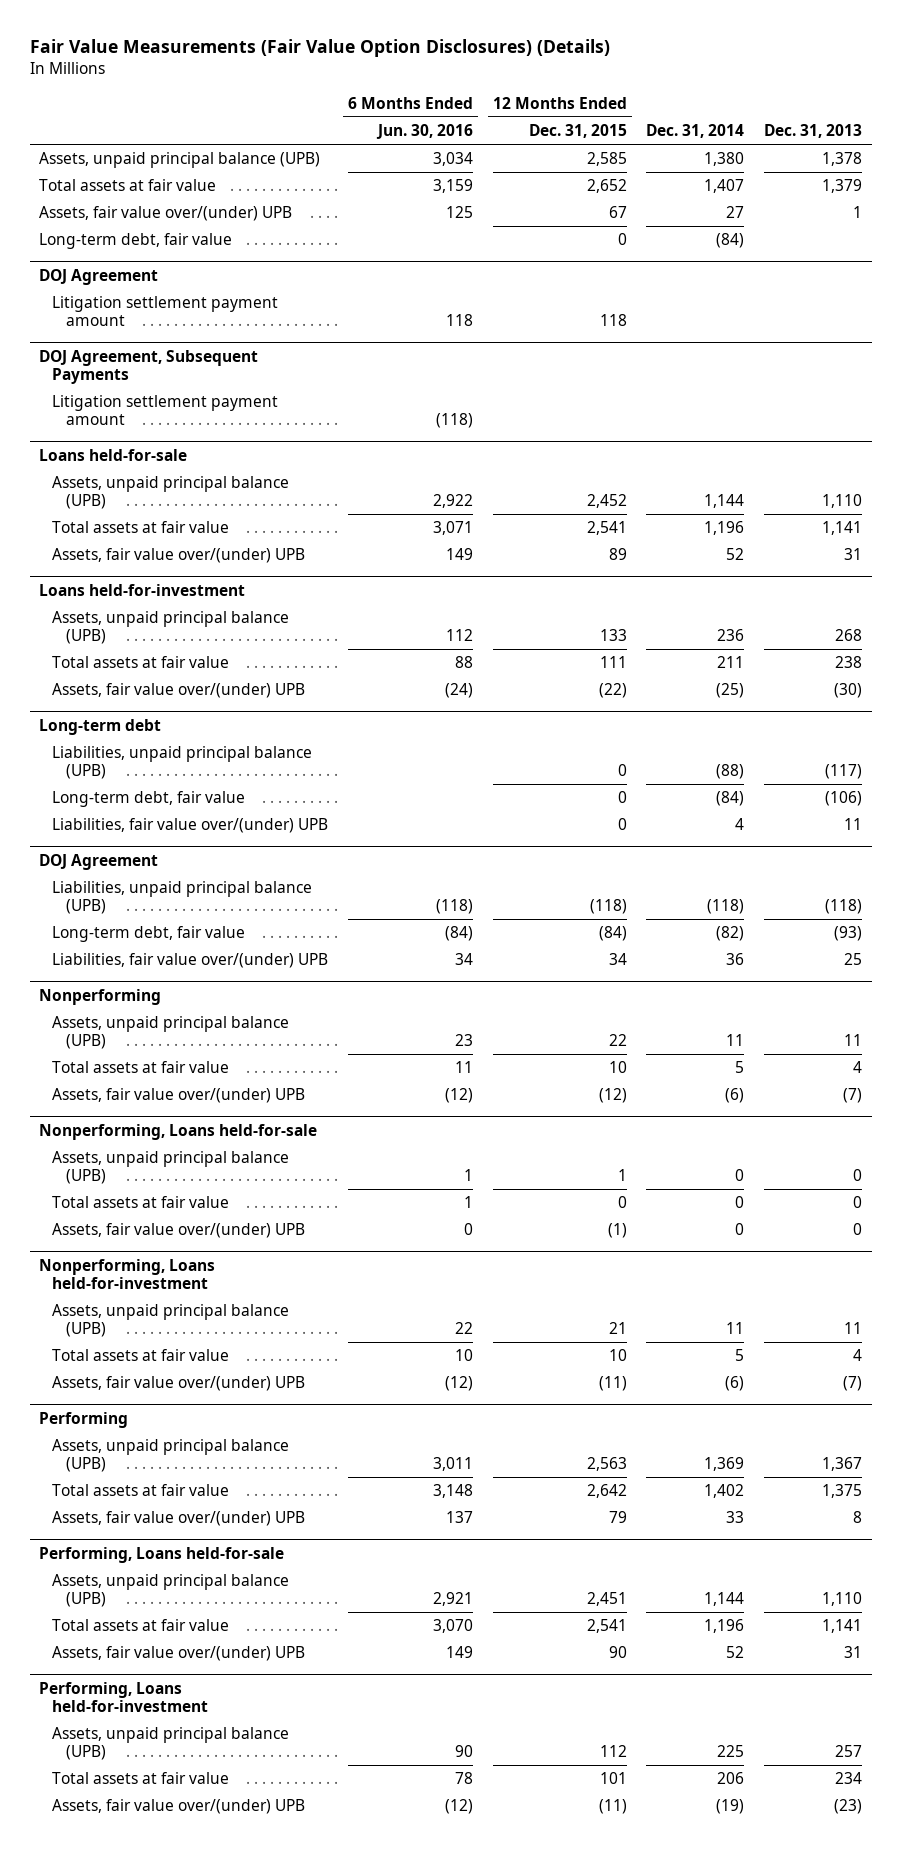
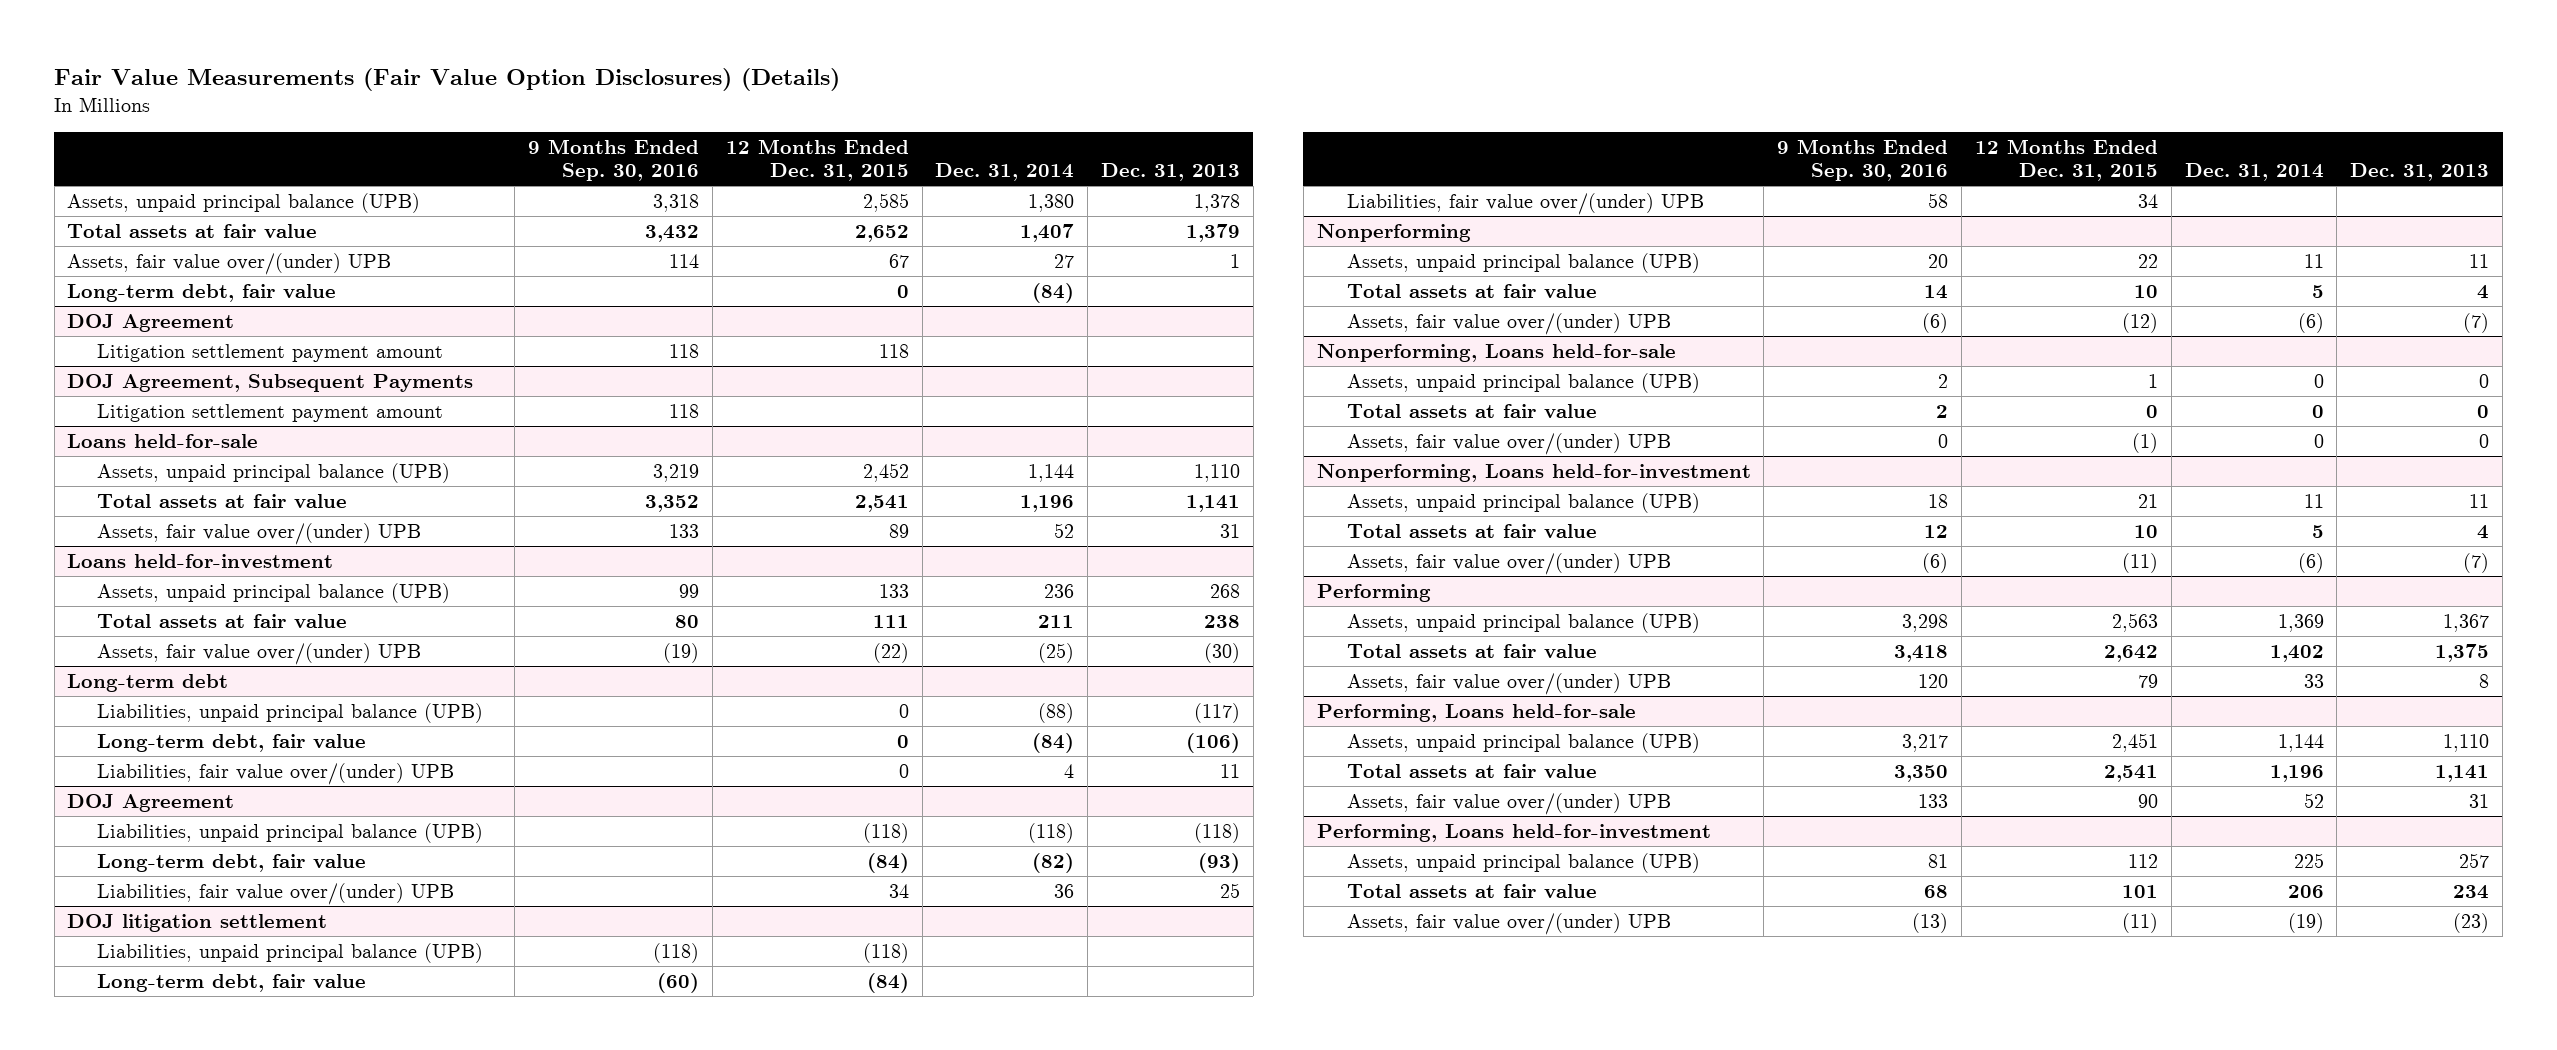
- | 6 Months Ended Jun. 30, 2016 | 12 Months Ended Dec. 31, 2015 | Dec. 31, 2014 | Dec. 31, 2013
+ | 9 Months Ended Sep. 30, 2016 | 12 Months Ended Dec. 31, 2015 | Dec. 31, 2014 | Dec. 31, 2013
+ DOJ litigation settlement
+ Liabilities, unpaid principal balance (UPB) | (118) | (118) | |
+ Long-term debt, fair value | (60) | (84) | |
+ Liabilities, fair value over/(under) UPB | 58 | 34 | |

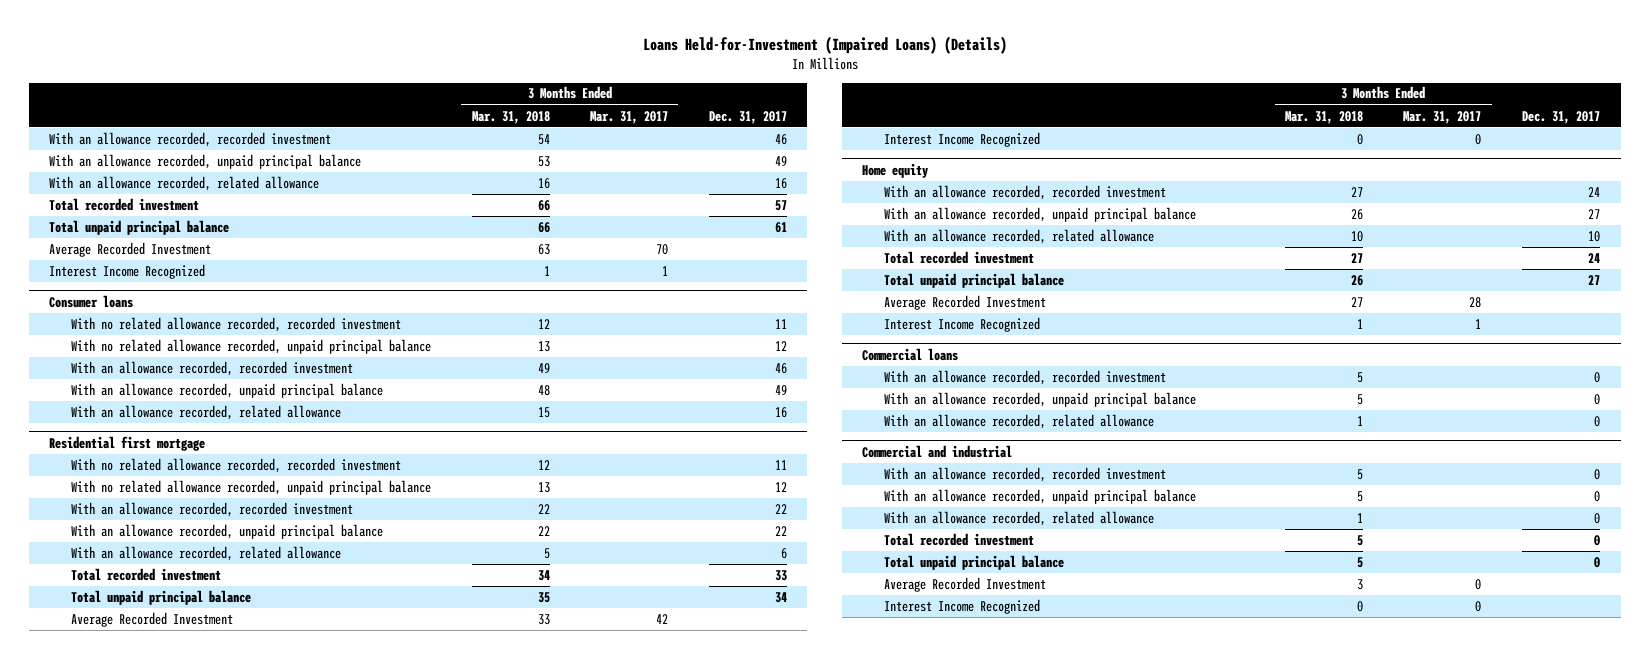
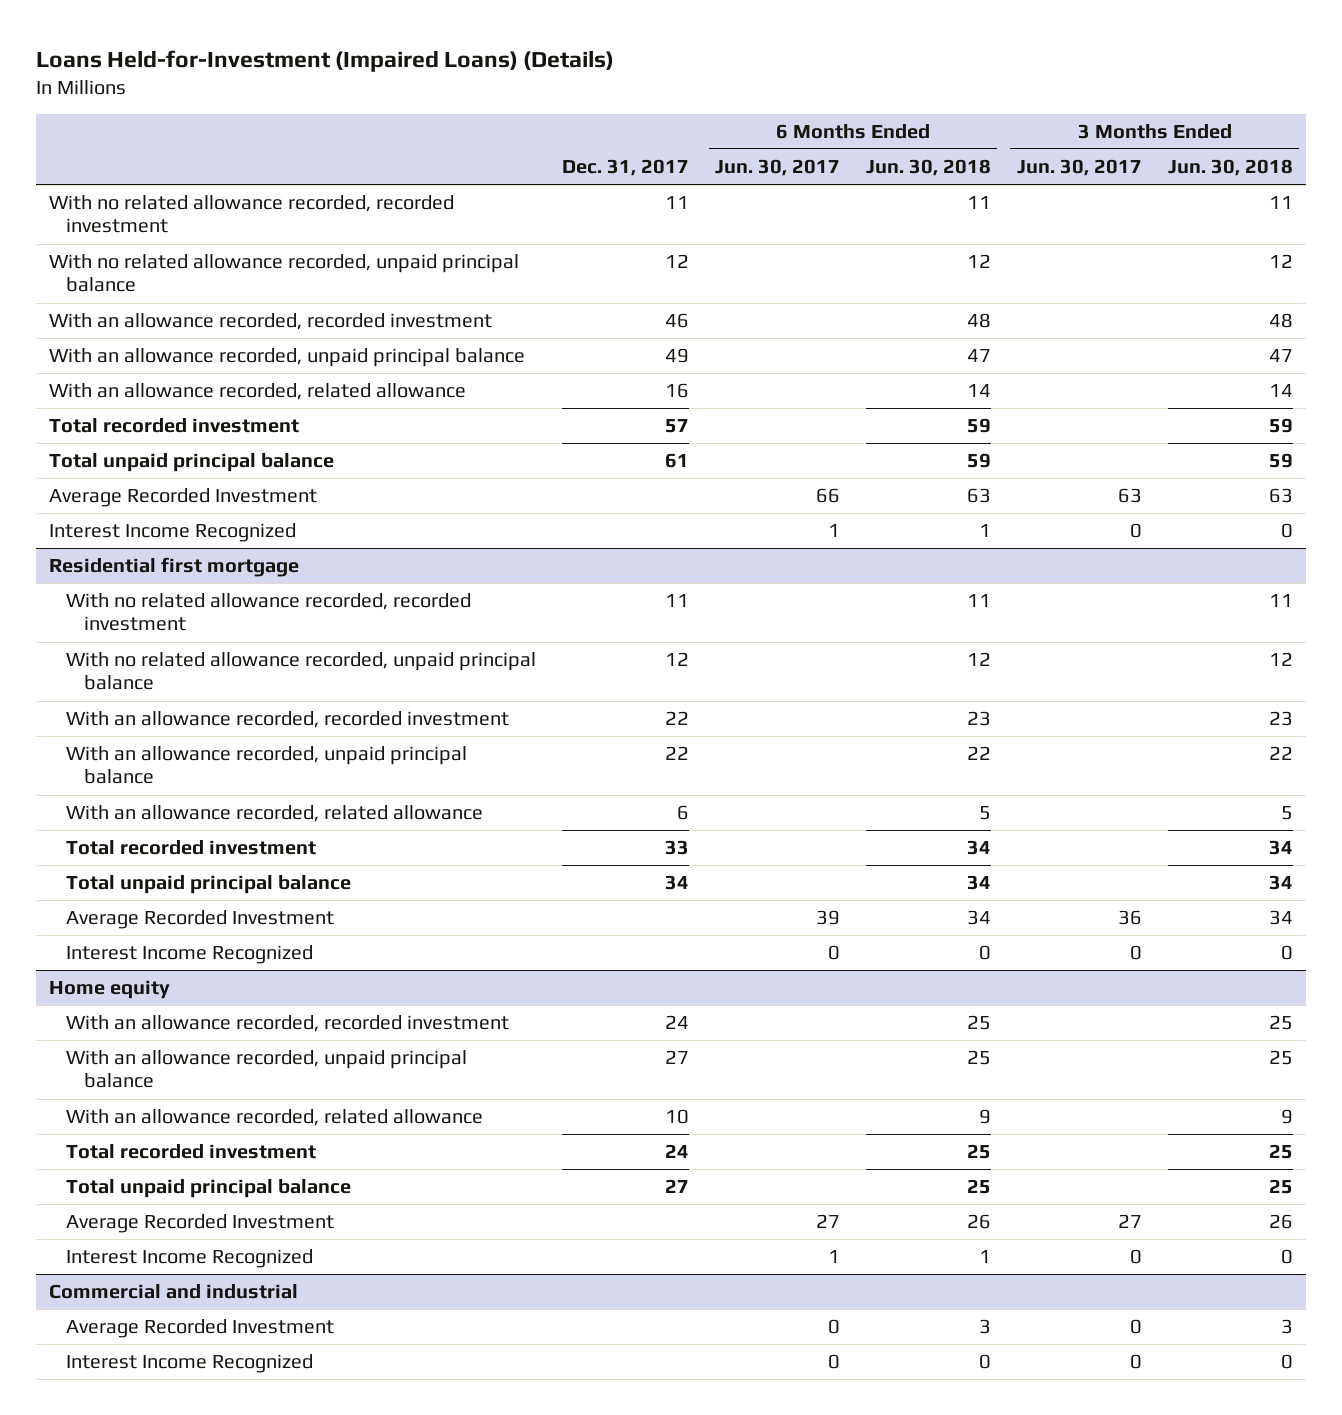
- | 3 Months Ended Mar. 31, 2018 | 3 Months Ended Mar. 31, 2017 | Dec. 31, 2017
+ | Dec. 31, 2017 | 6 Months Ended Jun. 30, 2017 | 6 Months Ended Jun. 30, 2018 | 3 Months Ended Jun. 30, 2017 | 3 Months Ended Jun. 30, 2018
+ With no related allowance recorded, recorded investment | 11 | | 11 | | 11
+ With no related allowance recorded, unpaid principal balance | 12 | | 12 | | 12
- Consumer loans
- With no related allowance recorded, recorded investment | 12 | | 11
- With no related allowance recorded, unpaid principal balance | 13 | | 12
- With an allowance recorded, recorded investment | 49 | | 46
- With an allowance recorded, unpaid principal balance | 48 | | 49
- With an allowance recorded, related allowance | 15 | | 16
- Commercial loans
- With an allowance recorded, recorded investment | 5 | | 0
- With an allowance recorded, unpaid principal balance | 5 | | 0
- With an allowance recorded, related allowance | 1 | | 0
@ Commercial and industrial
- With an allowance recorded, recorded investment | 5 | | 0
- With an allowance recorded, unpaid principal balance | 5 | | 0
- With an allowance recorded, related allowance | 1 | | 0
- Total recorded investment | 5 | | 0
- Total unpaid principal balance | 5 | | 0

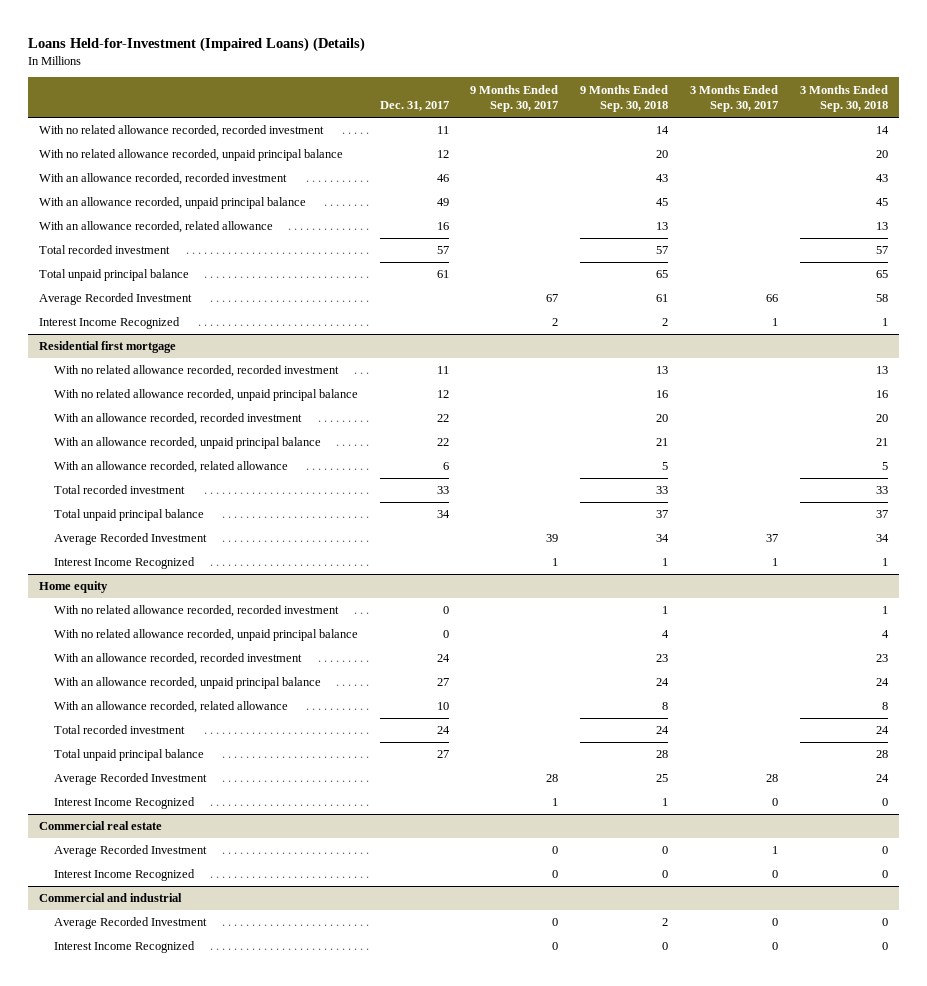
- | Dec. 31, 2017 | 6 Months Ended Jun. 30, 2017 | 6 Months Ended Jun. 30, 2018 | 3 Months Ended Jun. 30, 2017 | 3 Months Ended Jun. 30, 2018
+ | Dec. 31, 2017 | 9 Months Ended Sep. 30, 2017 | 9 Months Ended Sep. 30, 2018 | 3 Months Ended Sep. 30, 2017 | 3 Months Ended Sep. 30, 2018
@ Home equity
+ With no related allowance recorded, recorded investment | 0 | | 1 | | 1
+ With no related allowance recorded, unpaid principal balance | 0 | | 4 | | 4
+ Commercial real estate
+ Average Recorded Investment | | 0 | 0 | 1 | 0
+ Interest Income Recognized | | 0 | 0 | 0 | 0

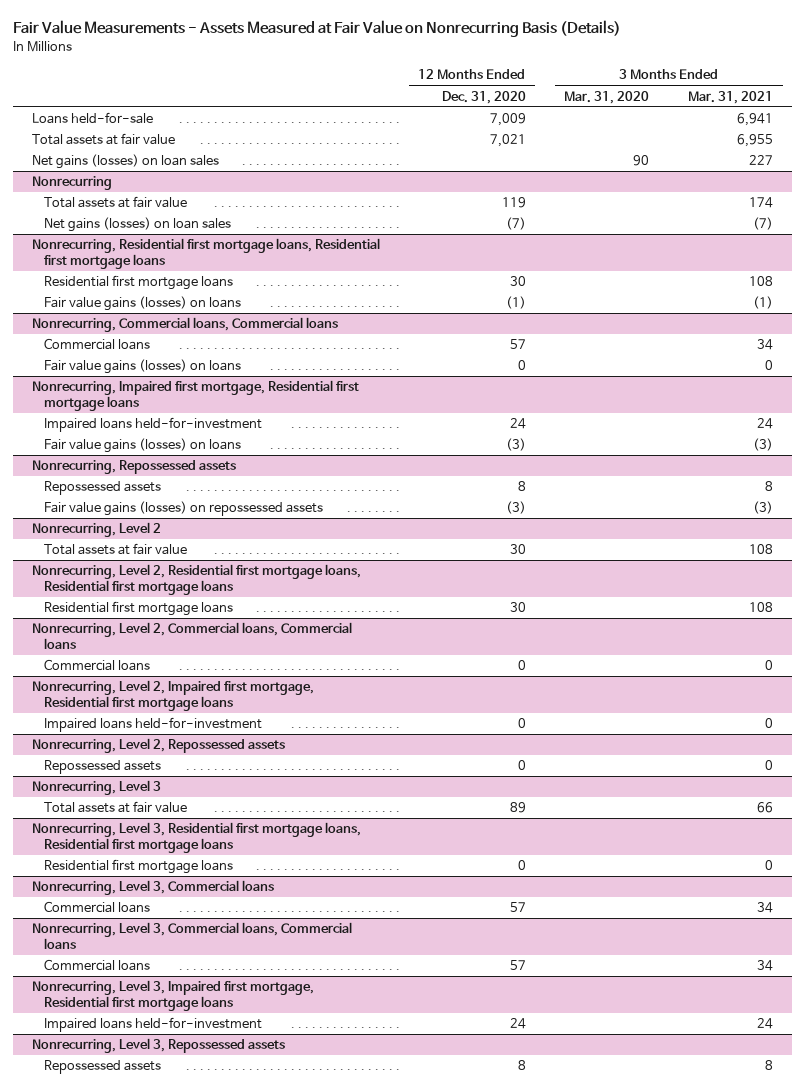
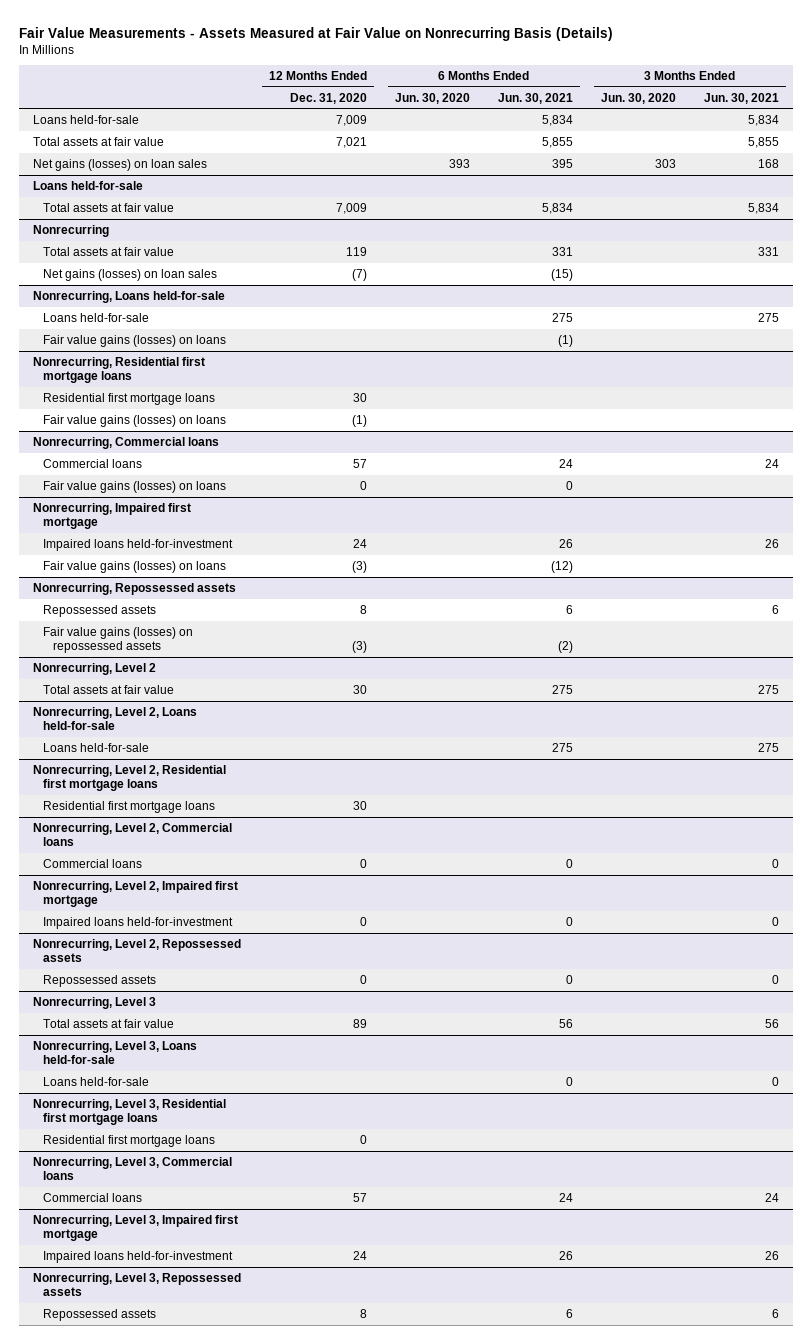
- | 12 Months Ended Dec. 31, 2020 | 3 Months Ended Mar. 31, 2020 | 3 Months Ended Mar. 31, 2021
+ | 12 Months Ended Dec. 31, 2020 | 6 Months Ended Jun. 30, 2020 | 6 Months Ended Jun. 30, 2021 | 3 Months Ended Jun. 30, 2020 | 3 Months Ended Jun. 30, 2021
+ Loans held-for-sale
+ Total assets at fair value | 7,009 | | 5,834 | | 5,834
- Nonrecurring, Residential first mortgage loans, Residential first mortgage loans
+ Nonrecurring, Loans held-for-sale
+ Loans held-for-sale | | | 275 | | 275
+ Fair value gains (losses) on loans | | | (1) | |
+ Nonrecurring, Residential first mortgage loans
- Nonrecurring, Commercial loans, Commercial loans
+ Nonrecurring, Commercial loans
- Nonrecurring, Impaired first mortgage, Residential first mortgage loans
+ Nonrecurring, Impaired first mortgage
- Nonrecurring, Level 2, Residential first mortgage loans, Residential first mortgage loans
+ Nonrecurring, Level 2, Loans held-for-sale
+ Loans held-for-sale | | | 275 | | 275
+ Nonrecurring, Level 2, Residential first mortgage loans
- Nonrecurring, Level 2, Commercial loans, Commercial loans
+ Nonrecurring, Level 2, Commercial loans
- Nonrecurring, Level 2, Impaired first mortgage, Residential first mortgage loans
+ Nonrecurring, Level 2, Impaired first mortgage
- Nonrecurring, Level 3, Residential first mortgage loans, Residential first mortgage loans
+ Nonrecurring, Level 3, Loans held-for-sale
+ Loans held-for-sale | | | 0 | | 0
+ Nonrecurring, Level 3, Residential first mortgage loans
- Nonrecurring, Level 3, Commercial loans, Commercial loans
- Commercial loans | 57 | | 34
- Nonrecurring, Level 3, Impaired first mortgage, Residential first mortgage loans
+ Nonrecurring, Level 3, Impaired first mortgage

